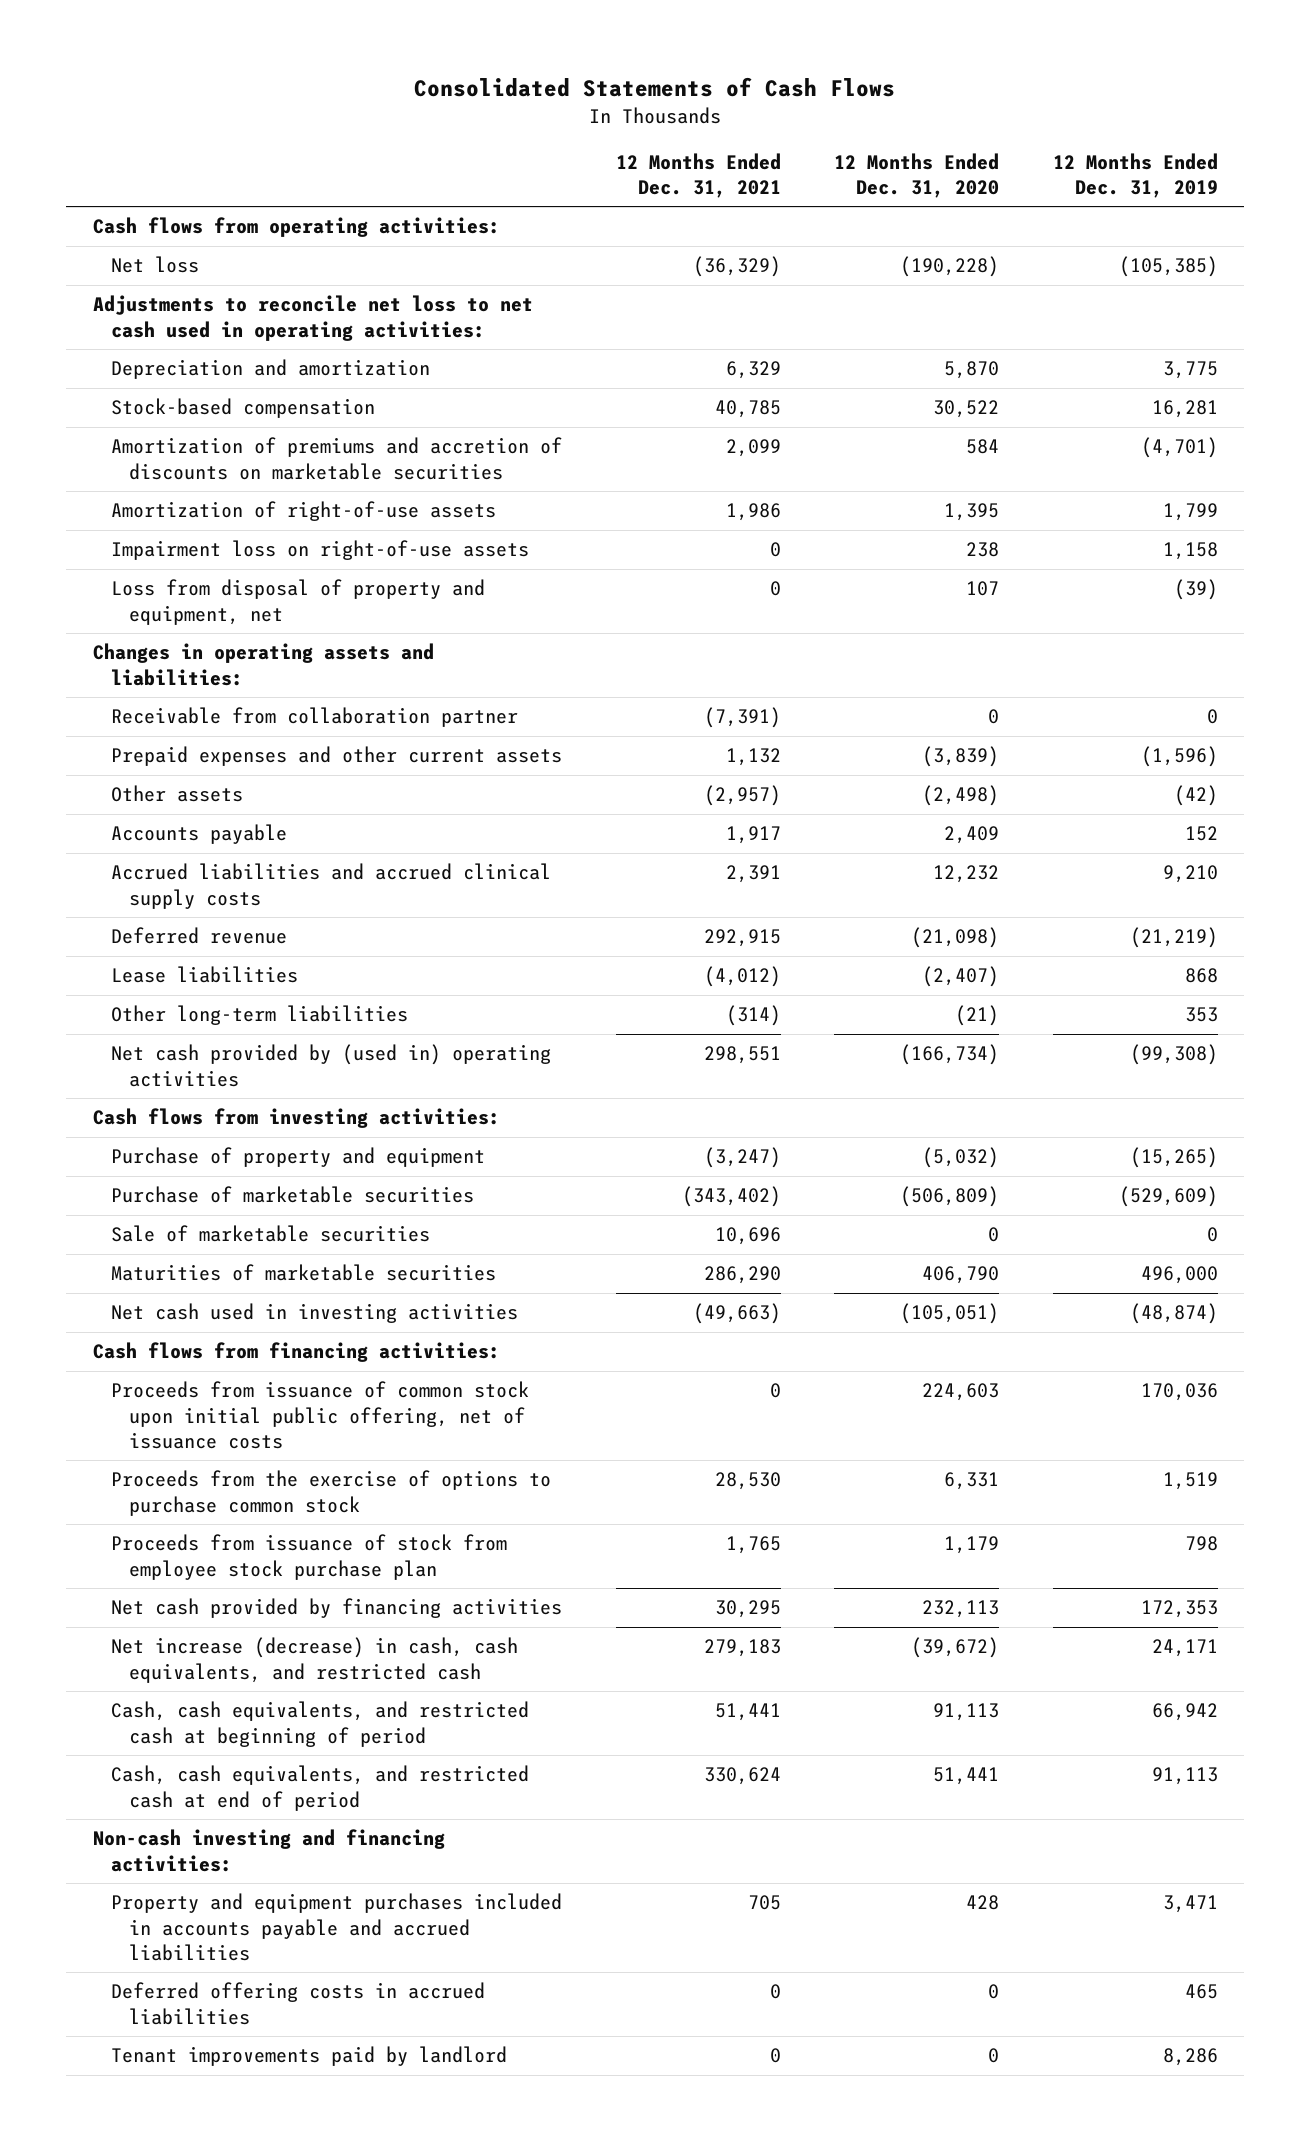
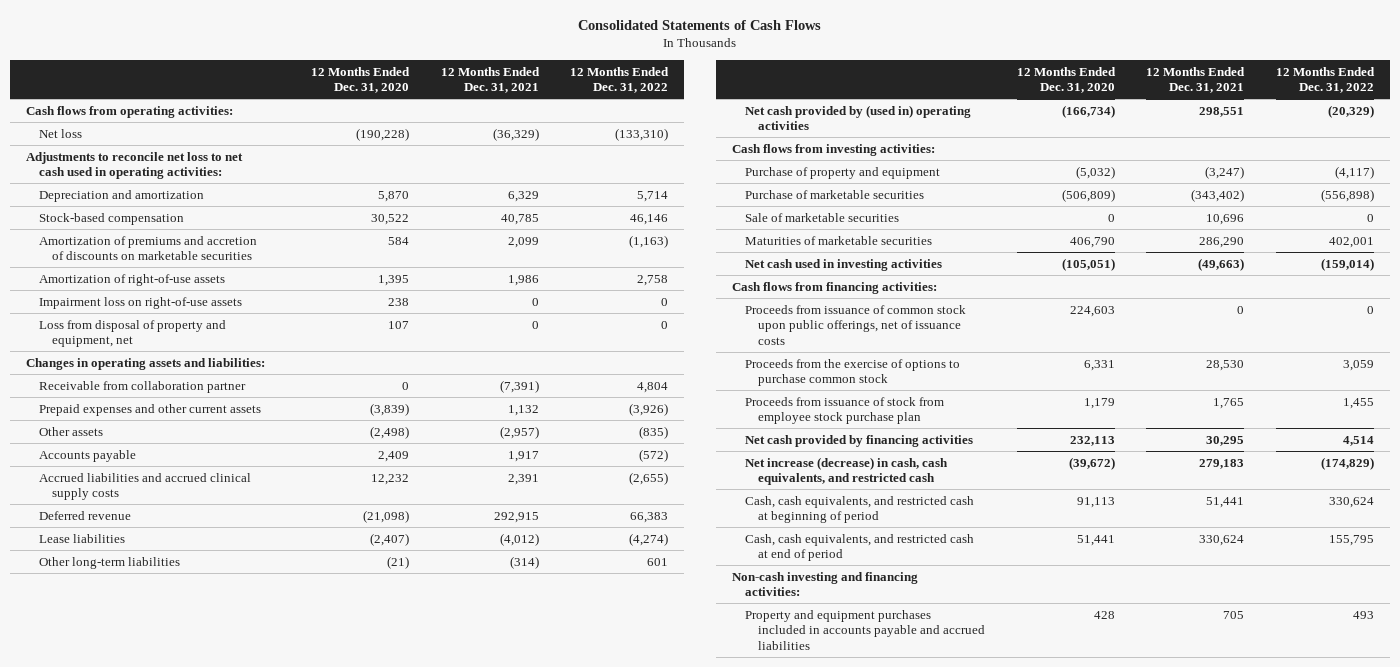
- | 12 Months Ended Dec. 31, 2021 | 12 Months Ended Dec. 31, 2020 | 12 Months Ended Dec. 31, 2019
+ | 12 Months Ended Dec. 31, 2020 | 12 Months Ended Dec. 31, 2021 | 12 Months Ended Dec. 31, 2022
- Proceeds from issuance of common stock upon initial public offering, net of issuance costs | 0 | 224,603 | 170,036
+ Proceeds from issuance of common stock upon public offerings, net of issuance costs | 224,603 | 0 | 0
- Deferred offering costs in accrued liabilities | 0 | 0 | 465
- Tenant improvements paid by landlord | 0 | 0 | 8,286

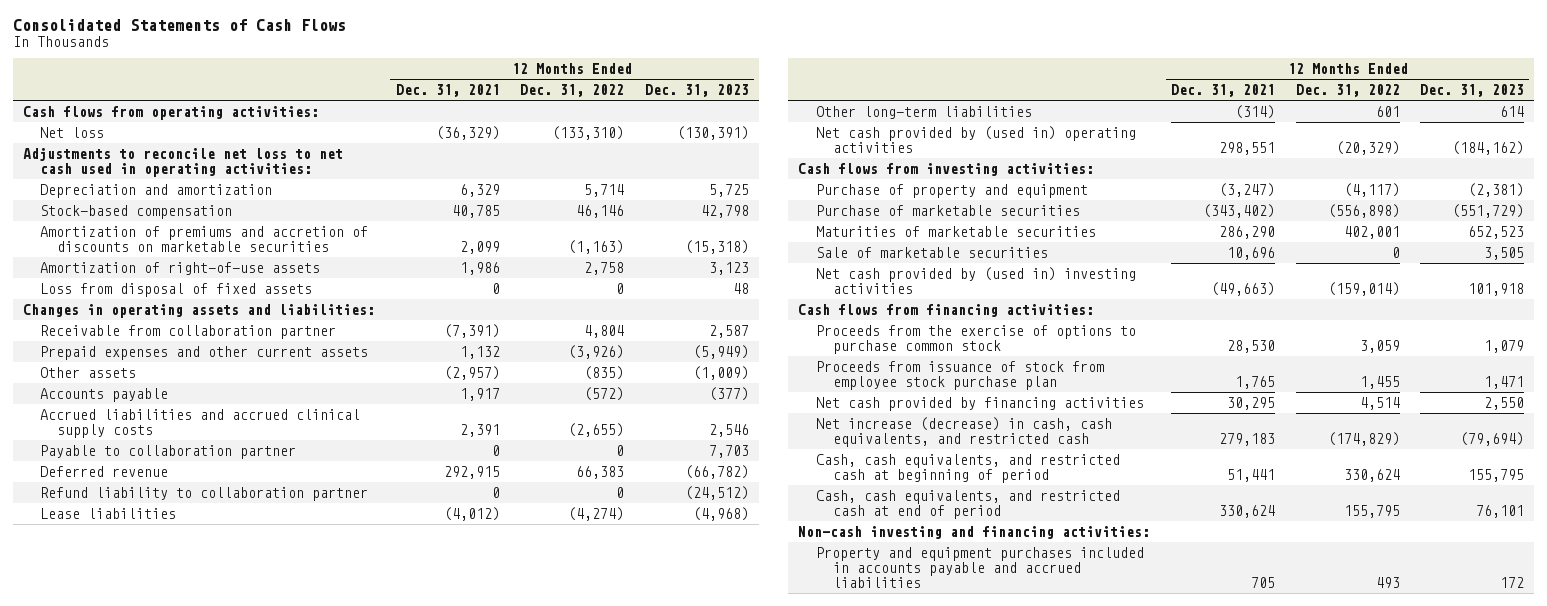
- | 12 Months Ended Dec. 31, 2020 | 12 Months Ended Dec. 31, 2021 | 12 Months Ended Dec. 31, 2022
+ | 12 Months Ended Dec. 31, 2021 | 12 Months Ended Dec. 31, 2022 | 12 Months Ended Dec. 31, 2023
- Impairment loss on right-of-use assets | 238 | 0 | 0
- Loss from disposal of property and equipment, net | 107 | 0 | 0
+ Loss from disposal of fixed assets | 0 | 0 | 48
+ Payable to collaboration partner | 0 | 0 | 7,703
+ Refund liability to collaboration partner | 0 | 0 | (24,512)
- Net cash used in investing activities | (105,051) | (49,663) | (159,014)
moved down: Sale of marketable securities | 10,696 | 0 | 3,505
+ Net cash provided by (used in) investing activities | (49,663) | (159,014) | 101,918
- Proceeds from issuance of common stock upon public offerings, net of issuance costs | 224,603 | 0 | 0

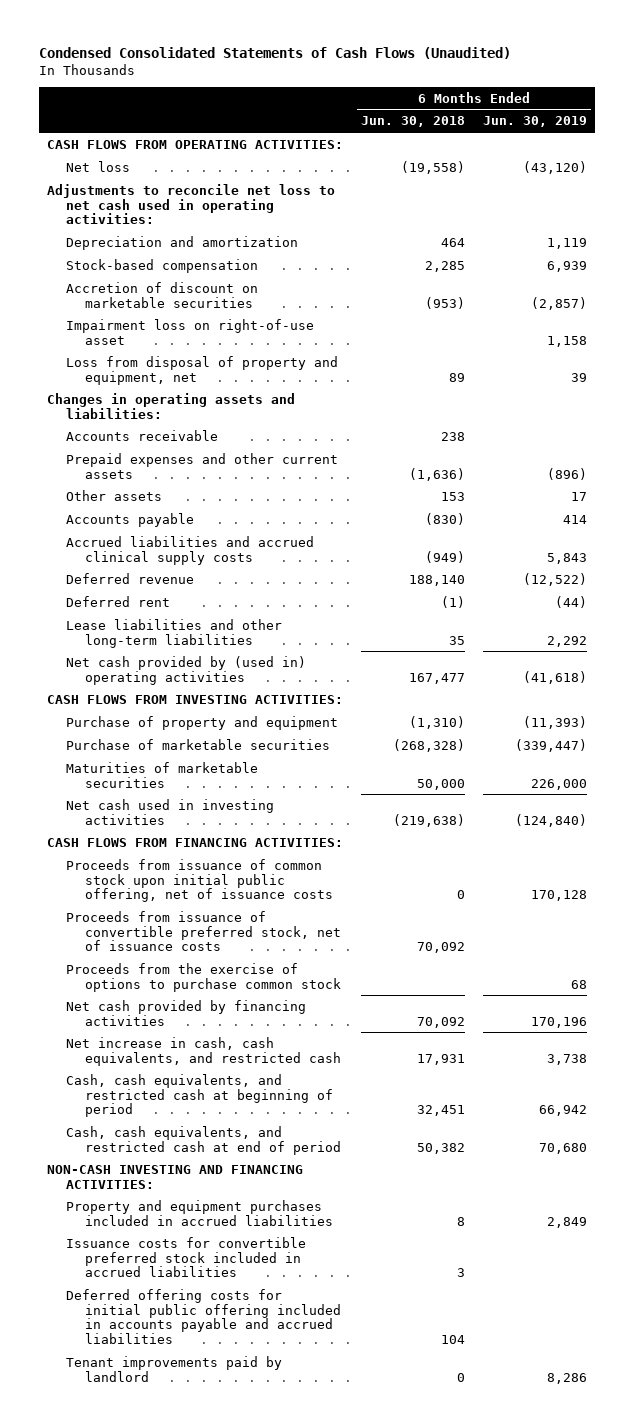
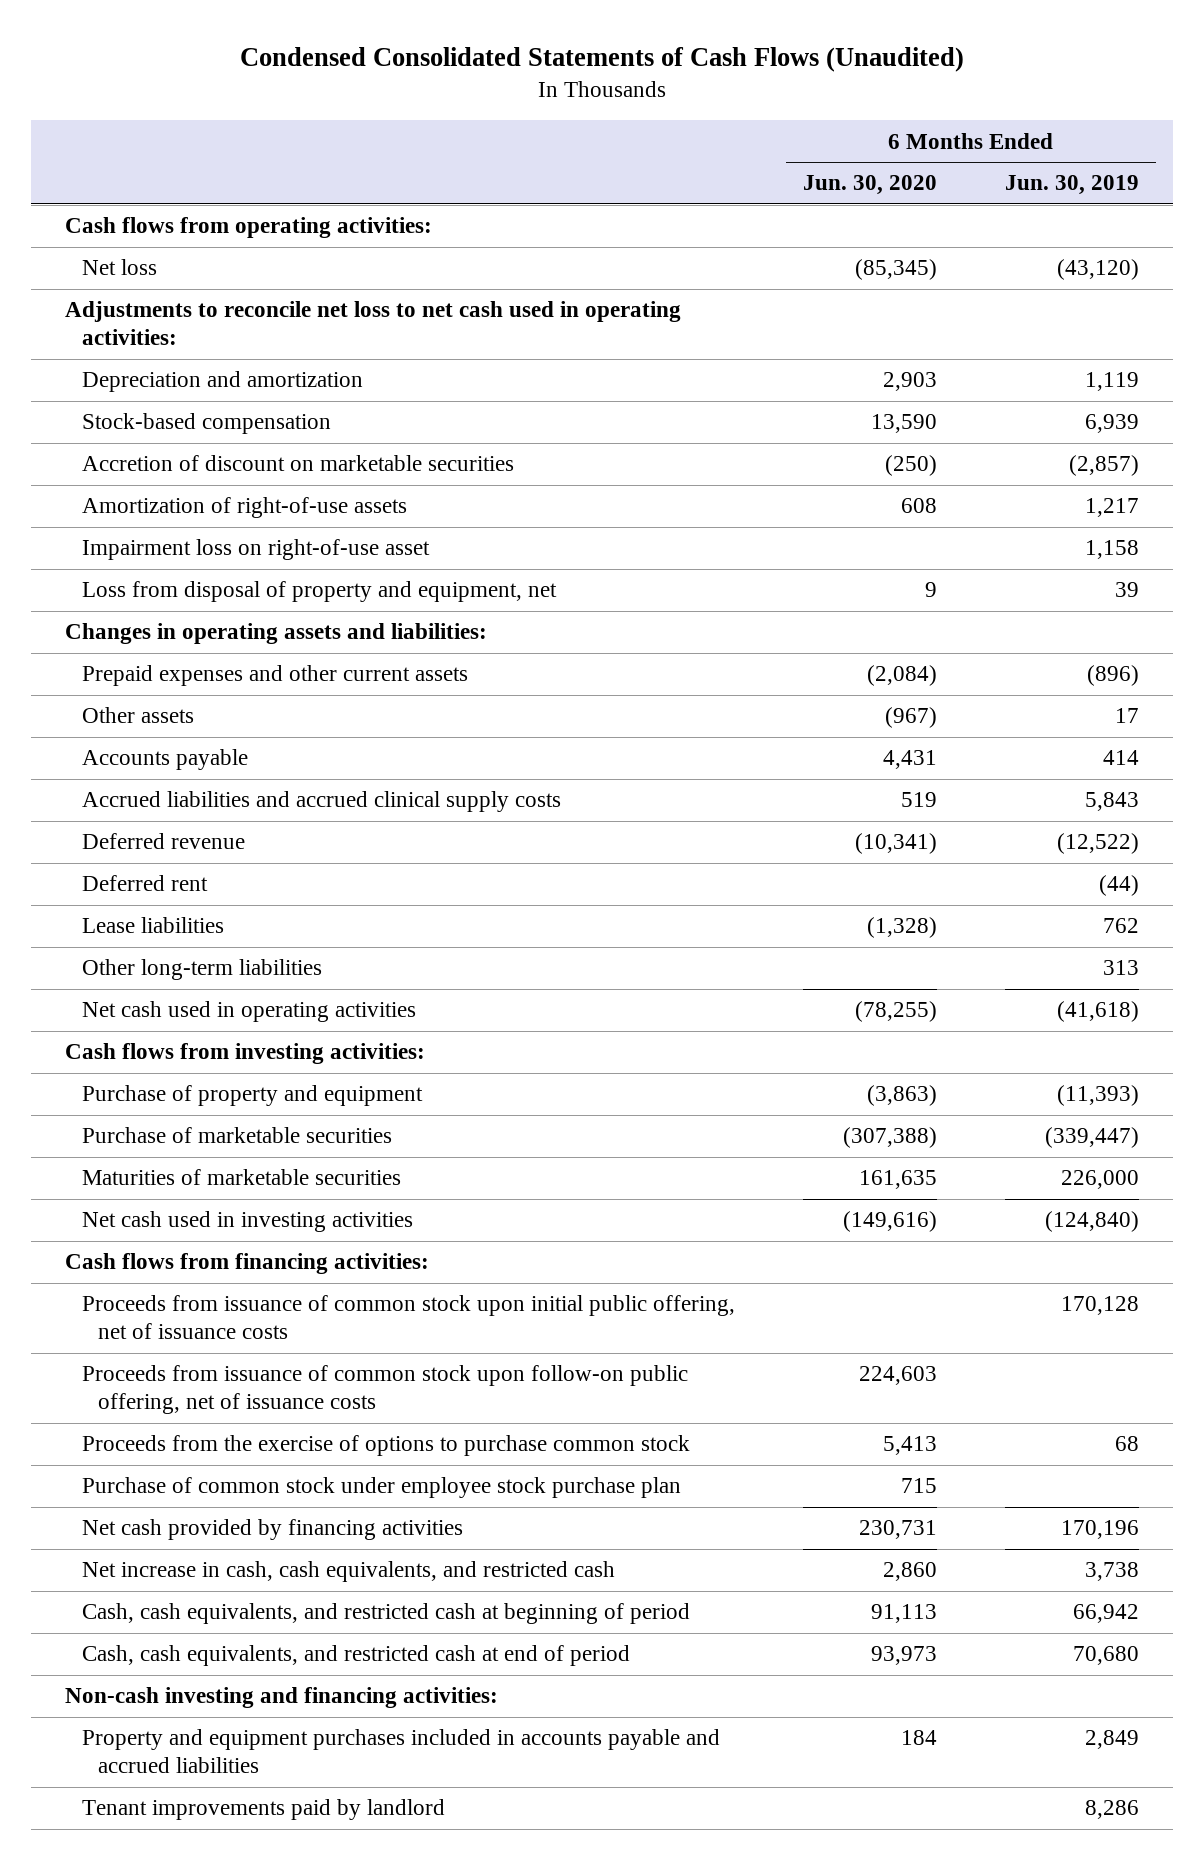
- | 6 Months Ended Jun. 30, 2018 | 6 Months Ended Jun. 30, 2019
+ | 6 Months Ended Jun. 30, 2020 | 6 Months Ended Jun. 30, 2019
- CASH FLOWS FROM OPERATING ACTIVITIES:
+ Cash flows from operating activities:
+ Amortization of right-of-use assets | 608 | 1,217
- Accounts receivable | 238 |
- Lease liabilities and other long-term liabilities | 35 | 2,292
- Net cash provided by (used in) operating activities | 167,477 | (41,618)
- CASH FLOWS FROM INVESTING ACTIVITIES:
+ Lease liabilities | (1,328) | 762
+ Other long-term liabilities | | 313
+ Net cash used in operating activities | (78,255) | (41,618)
+ Cash flows from investing activities:
- CASH FLOWS FROM FINANCING ACTIVITIES:
+ Cash flows from financing activities:
- Proceeds from issuance of convertible preferred stock, net of issuance costs | 70,092 |
+ Proceeds from issuance of common stock upon follow-on public offering, net of issuance costs | 224,603 |
+ Purchase of common stock under employee stock purchase plan | 715 |
- NON-CASH INVESTING AND FINANCING ACTIVITIES:
- Property and equipment purchases included in accrued liabilities | 8 | 2,849
- Issuance costs for convertible preferred stock included in accrued liabilities | 3 |
- Deferred offering costs for initial public offering included in accounts payable and accrued liabilities | 104 |
+ Non-cash investing and financing activities:
+ Property and equipment purchases included in accounts payable and accrued liabilities | 184 | 2,849

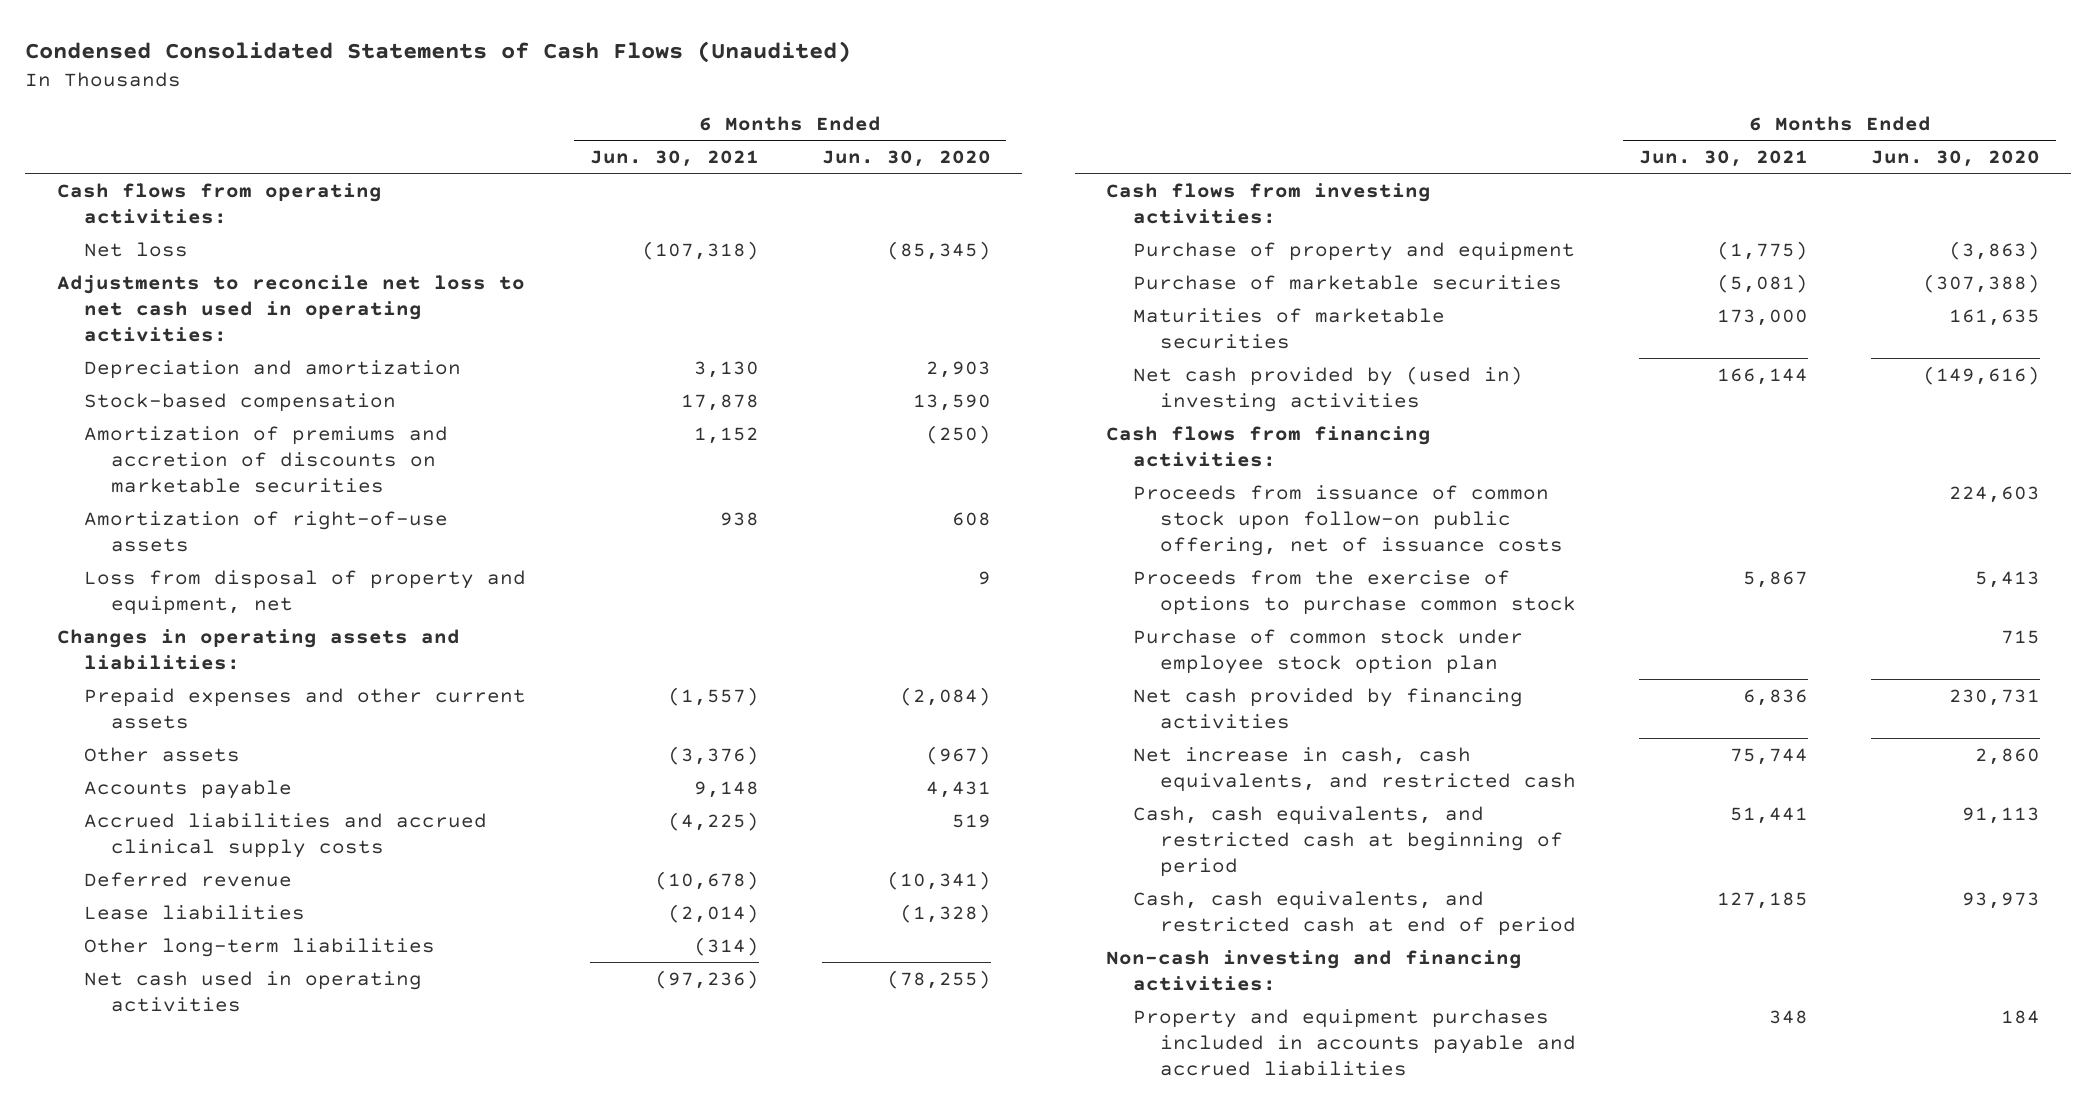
- | 6 Months Ended Jun. 30, 2020 | 6 Months Ended Jun. 30, 2019
+ | 6 Months Ended Jun. 30, 2021 | 6 Months Ended Jun. 30, 2020
- Accretion of discount on marketable securities | (250) | (2,857)
+ Amortization of premiums and accretion of discounts on marketable securities | 1,152 | (250)
- Impairment loss on right-of-use asset | | 1,158
- Deferred rent | | (44)
- Net cash used in investing activities | (149,616) | (124,840)
+ Net cash provided by (used in) investing activities | 166,144 | (149,616)
- Proceeds from issuance of common stock upon initial public offering, net of issuance costs | | 170,128
- Purchase of common stock under employee stock purchase plan | 715 |
+ Purchase of common stock under employee stock option plan | | 715
- Tenant improvements paid by landlord | | 8,286

